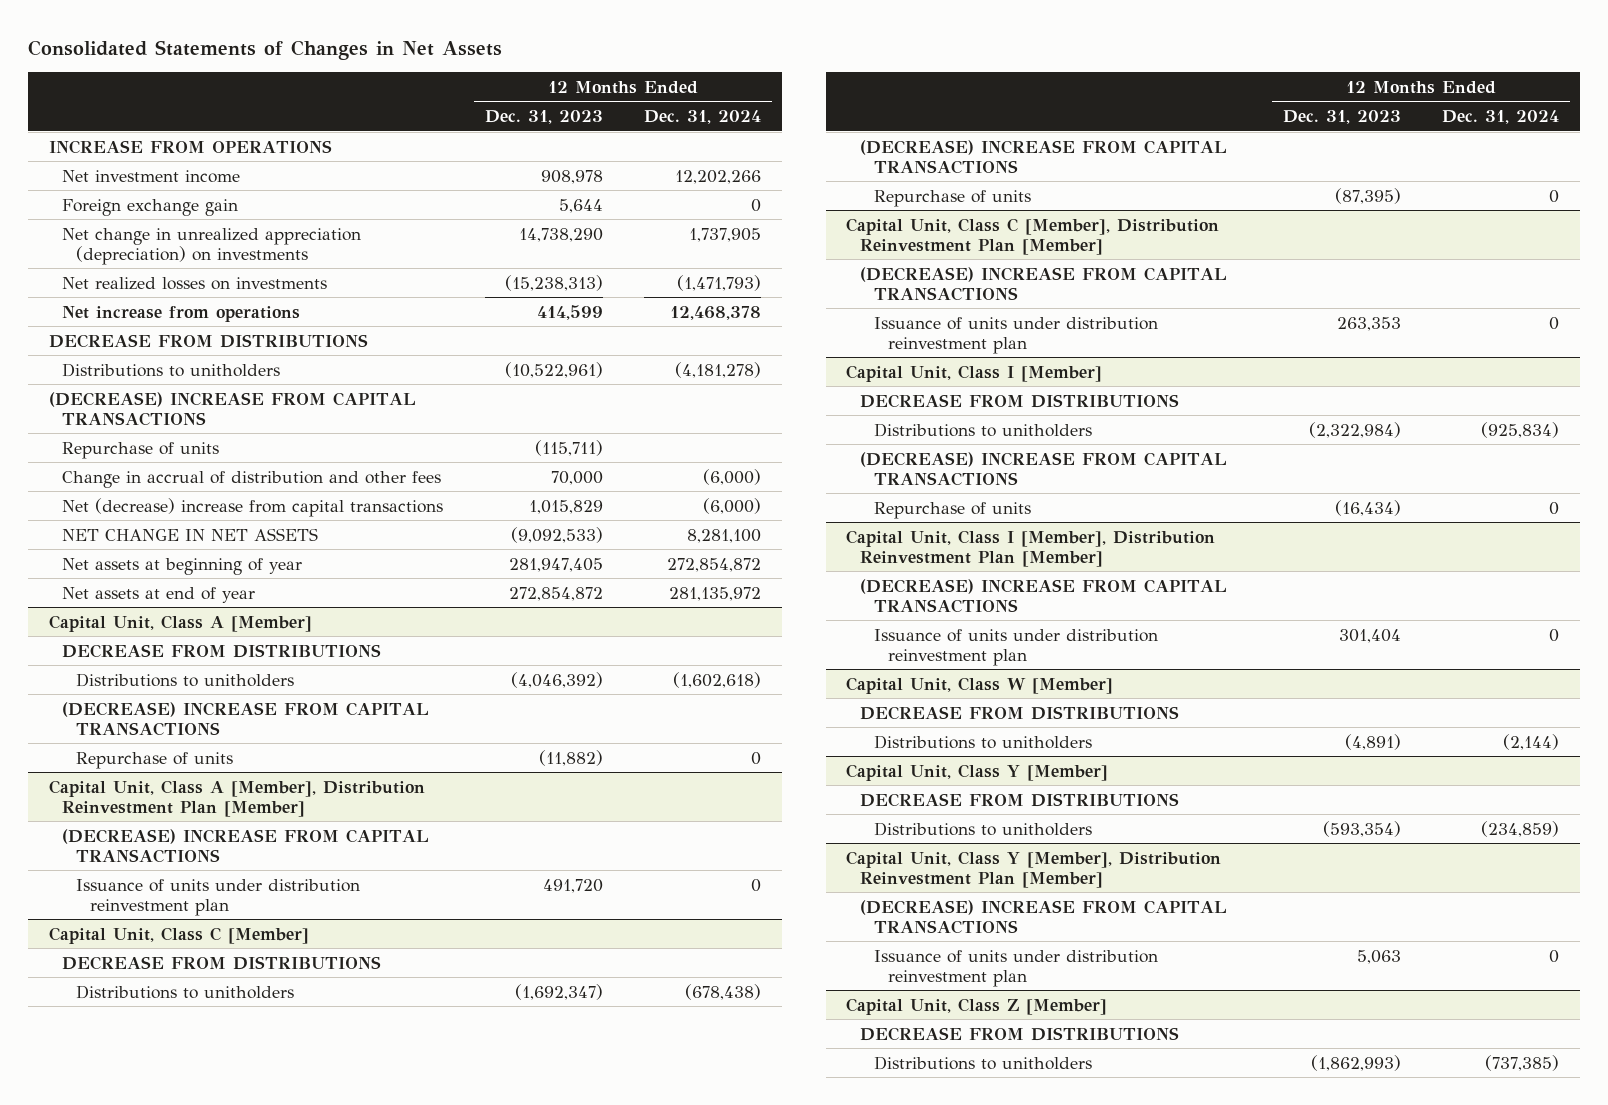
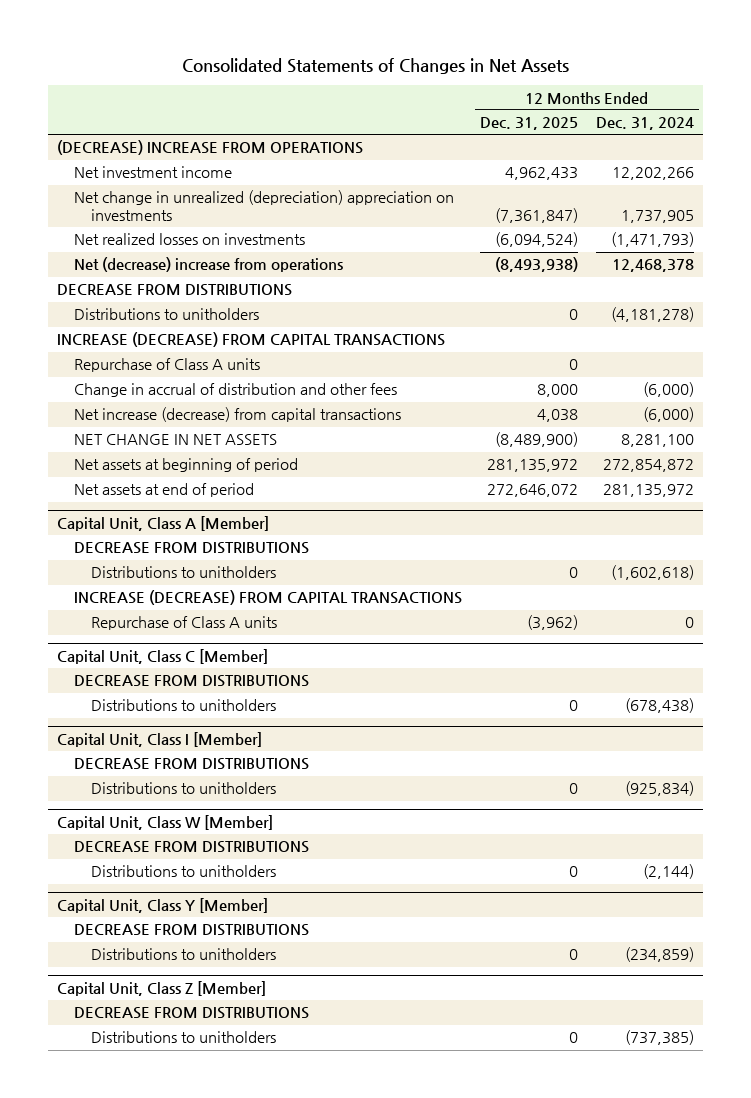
- | 12 Months Ended Dec. 31, 2023 | 12 Months Ended Dec. 31, 2024
+ | 12 Months Ended Dec. 31, 2025 | 12 Months Ended Dec. 31, 2024
- INCREASE FROM OPERATIONS
+ (DECREASE) INCREASE FROM OPERATIONS
- Foreign exchange gain | 5,644 | 0
- Net change in unrealized appreciation (depreciation) on investments | 14,738,290 | 1,737,905
+ Net change in unrealized (depreciation) appreciation on investments | (7,361,847) | 1,737,905
- Net increase from operations | 414,599 | 12,468,378
+ Net (decrease) increase from operations | (8,493,938) | 12,468,378
- (DECREASE) INCREASE FROM CAPITAL TRANSACTIONS
- Repurchase of units | (115,711) |
+ INCREASE (DECREASE) FROM CAPITAL TRANSACTIONS
+ Repurchase of Class A units | 0 |
- Net (decrease) increase from capital transactions | 1,015,829 | (6,000)
+ Net increase (decrease) from capital transactions | 4,038 | (6,000)
- Net assets at beginning of year | 281,947,405 | 272,854,872
- Net assets at end of year | 272,854,872 | 281,135,972
+ Net assets at beginning of period | 281,135,972 | 272,854,872
+ Net assets at end of period | 272,646,072 | 281,135,972
@ Capital Unit, Class A [Member]
- (DECREASE) INCREASE FROM CAPITAL TRANSACTIONS
- Repurchase of units | (11,882) | 0
- Capital Unit, Class A [Member], Distribution Reinvestment Plan [Member]
- (DECREASE) INCREASE FROM CAPITAL TRANSACTIONS
- Issuance of units under distribution reinvestment plan | 491,720 | 0
@ Capital Unit, Class A [Member]
+ INCREASE (DECREASE) FROM CAPITAL TRANSACTIONS
+ Repurchase of Class A units | (3,962) | 0
@ Capital Unit, Class C [Member]
- (DECREASE) INCREASE FROM CAPITAL TRANSACTIONS
- Repurchase of units | (87,395) | 0
- Capital Unit, Class C [Member], Distribution Reinvestment Plan [Member]
- (DECREASE) INCREASE FROM CAPITAL TRANSACTIONS
- Issuance of units under distribution reinvestment plan | 263,353 | 0
@ Capital Unit, Class I [Member]
- (DECREASE) INCREASE FROM CAPITAL TRANSACTIONS
- Repurchase of units | (16,434) | 0
- Capital Unit, Class I [Member], Distribution Reinvestment Plan [Member]
- (DECREASE) INCREASE FROM CAPITAL TRANSACTIONS
- Issuance of units under distribution reinvestment plan | 301,404 | 0
- Capital Unit, Class Y [Member], Distribution Reinvestment Plan [Member]
- (DECREASE) INCREASE FROM CAPITAL TRANSACTIONS
- Issuance of units under distribution reinvestment plan | 5,063 | 0

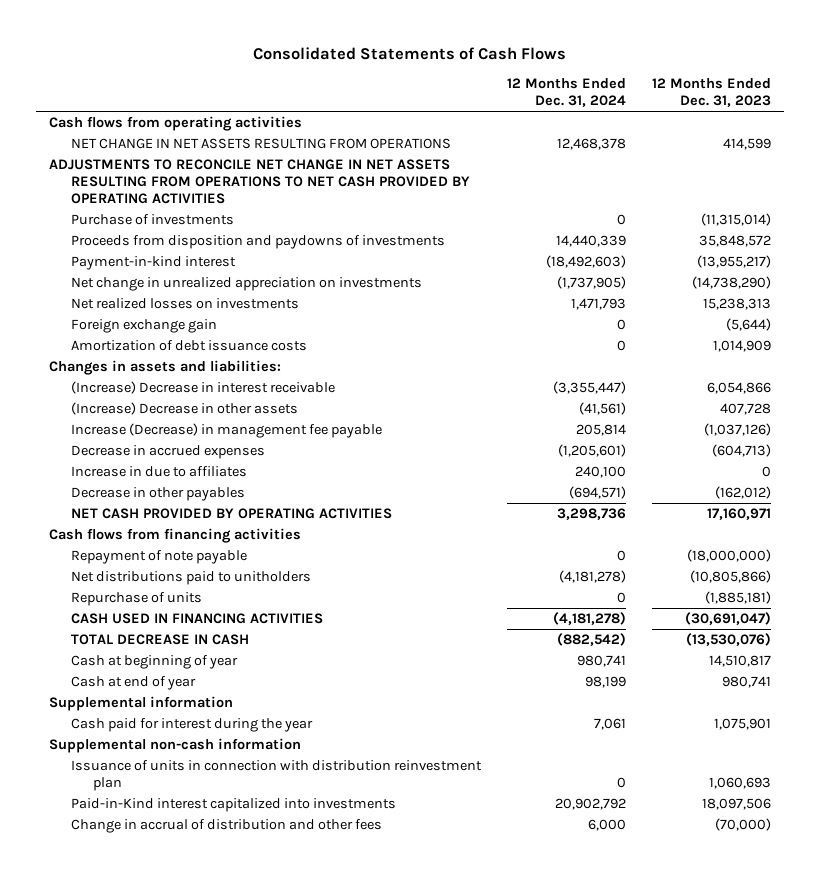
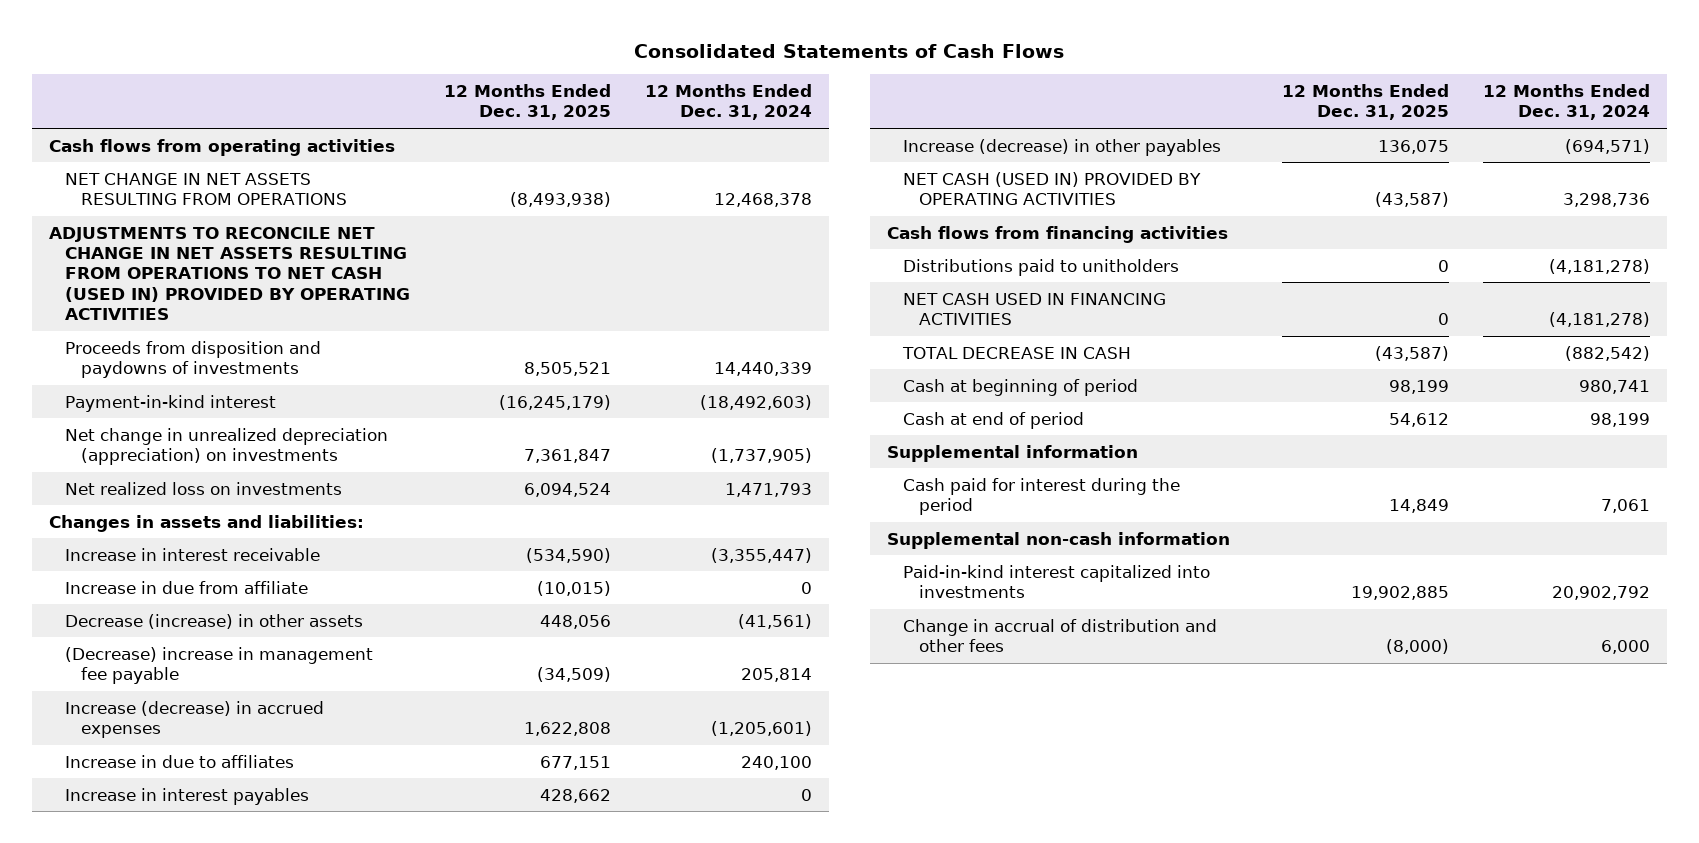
- | 12 Months Ended Dec. 31, 2024 | 12 Months Ended Dec. 31, 2023
+ | 12 Months Ended Dec. 31, 2025 | 12 Months Ended Dec. 31, 2024
- ADJUSTMENTS TO RECONCILE NET CHANGE IN NET ASSETS RESULTING FROM OPERATIONS TO NET CASH PROVIDED BY OPERATING ACTIVITIES
- Purchase of investments | 0 | (11,315,014)
+ ADJUSTMENTS TO RECONCILE NET CHANGE IN NET ASSETS RESULTING FROM OPERATIONS TO NET CASH (USED IN) PROVIDED BY OPERATING ACTIVITIES
- Net change in unrealized appreciation on investments | (1,737,905) | (14,738,290)
- Net realized losses on investments | 1,471,793 | 15,238,313
- Foreign exchange gain | 0 | (5,644)
- Amortization of debt issuance costs | 0 | 1,014,909
+ Net change in unrealized depreciation (appreciation) on investments | 7,361,847 | (1,737,905)
+ Net realized loss on investments | 6,094,524 | 1,471,793
- (Increase) Decrease in interest receivable | (3,355,447) | 6,054,866
- (Increase) Decrease in other assets | (41,561) | 407,728
- Increase (Decrease) in management fee payable | 205,814 | (1,037,126)
- Decrease in accrued expenses | (1,205,601) | (604,713)
+ Increase in interest receivable | (534,590) | (3,355,447)
+ Increase in due from affiliate | (10,015) | 0
+ Decrease (increase) in other assets | 448,056 | (41,561)
+ (Decrease) increase in management fee payable | (34,509) | 205,814
+ Increase (decrease) in accrued expenses | 1,622,808 | (1,205,601)
- Decrease in other payables | (694,571) | (162,012)
- NET CASH PROVIDED BY OPERATING ACTIVITIES | 3,298,736 | 17,160,971
+ Increase in interest payables | 428,662 | 0
+ Increase (decrease) in other payables | 136,075 | (694,571)
+ NET CASH (USED IN) PROVIDED BY OPERATING ACTIVITIES | (43,587) | 3,298,736
- Repayment of note payable | 0 | (18,000,000)
- Net distributions paid to unitholders | (4,181,278) | (10,805,866)
- Repurchase of units | 0 | (1,885,181)
- CASH USED IN FINANCING ACTIVITIES | (4,181,278) | (30,691,047)
+ Distributions paid to unitholders | 0 | (4,181,278)
+ NET CASH USED IN FINANCING ACTIVITIES | 0 | (4,181,278)
- Cash at beginning of year | 980,741 | 14,510,817
- Cash at end of year | 98,199 | 980,741
+ Cash at beginning of period | 98,199 | 980,741
+ Cash at end of period | 54,612 | 98,199
- Cash paid for interest during the year | 7,061 | 1,075,901
+ Cash paid for interest during the period | 14,849 | 7,061
- Issuance of units in connection with distribution reinvestment plan | 0 | 1,060,693
- Paid-in-Kind interest capitalized into investments | 20,902,792 | 18,097,506
+ Paid-in-kind interest capitalized into investments | 19,902,885 | 20,902,792

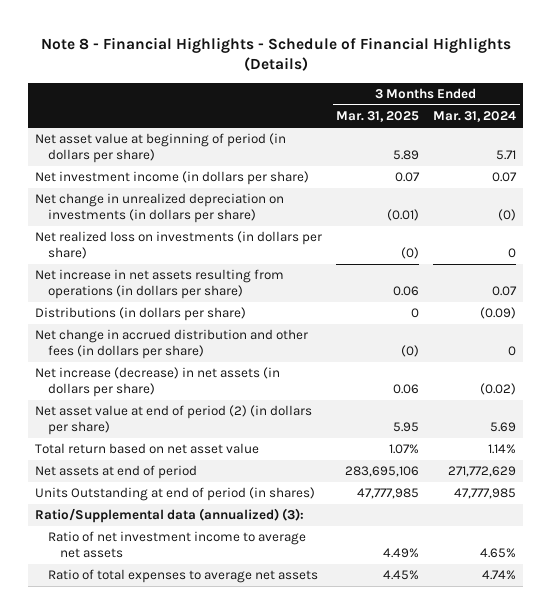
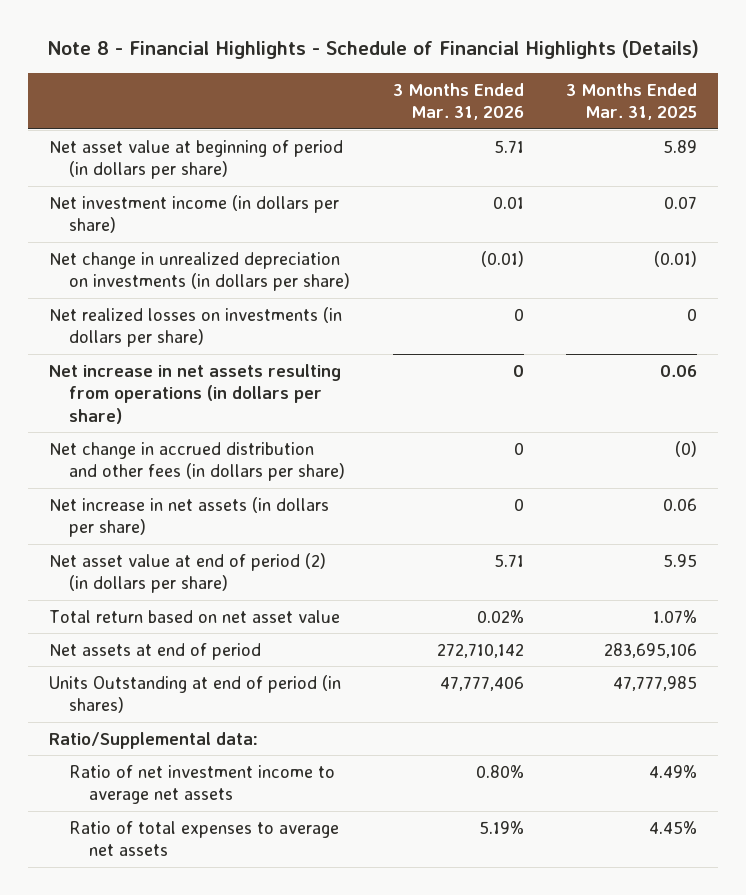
- | 3 Months Ended Mar. 31, 2025 | 3 Months Ended Mar. 31, 2024
+ | 3 Months Ended Mar. 31, 2026 | 3 Months Ended Mar. 31, 2025
- Net realized loss on investments (in dollars per share) | (0) | 0
+ Net realized losses on investments (in dollars per share) | 0 | 0
- Distributions (in dollars per share) | 0 | (0.09)
- Net increase (decrease) in net assets (in dollars per share) | 0.06 | (0.02)
+ Net increase in net assets (in dollars per share) | 0 | 0.06
- Ratio/Supplemental data (annualized) (3):
+ Ratio/Supplemental data:

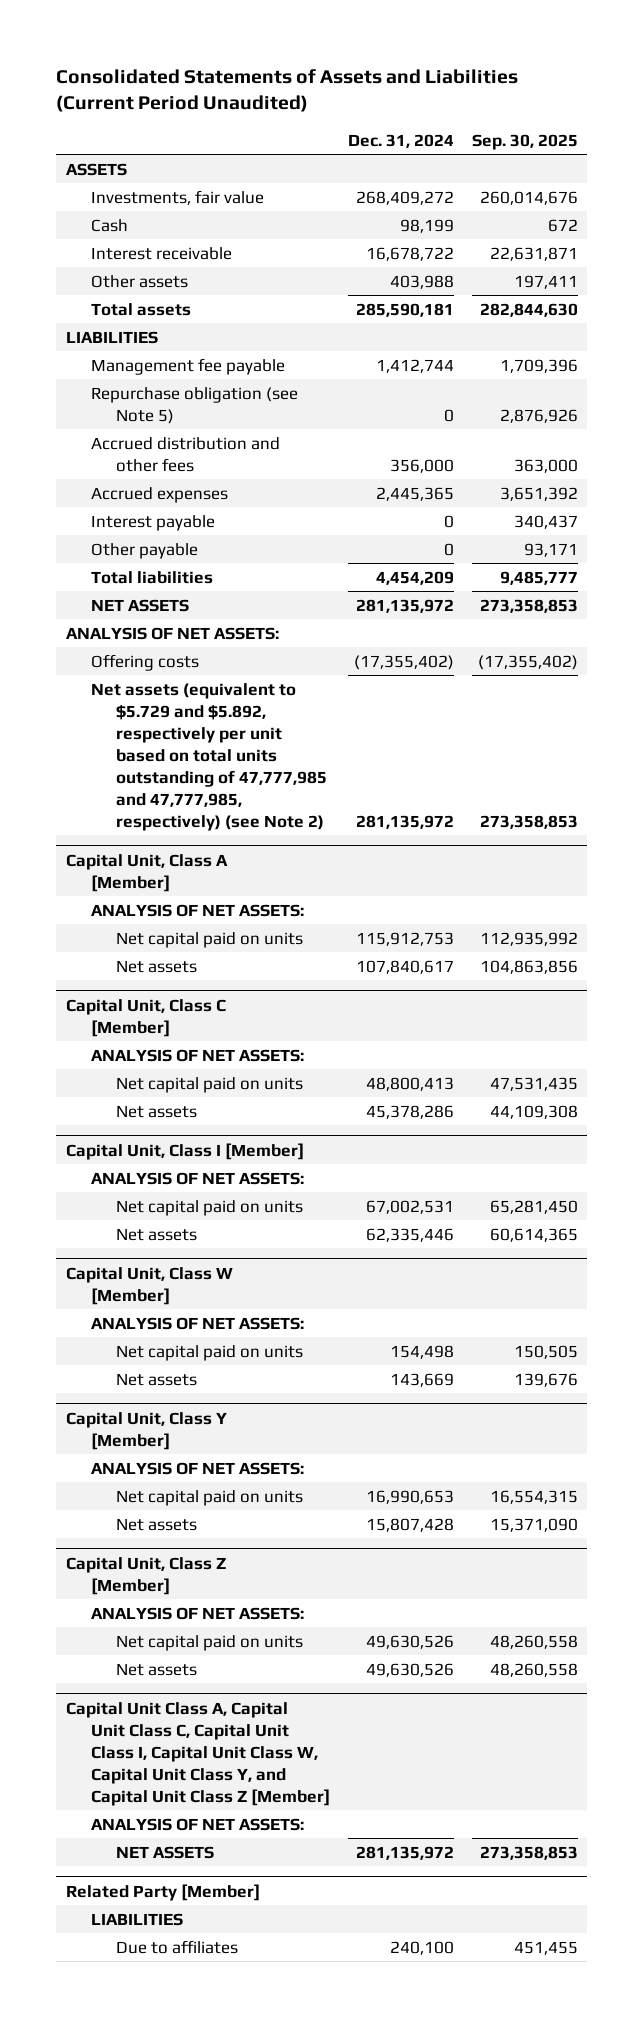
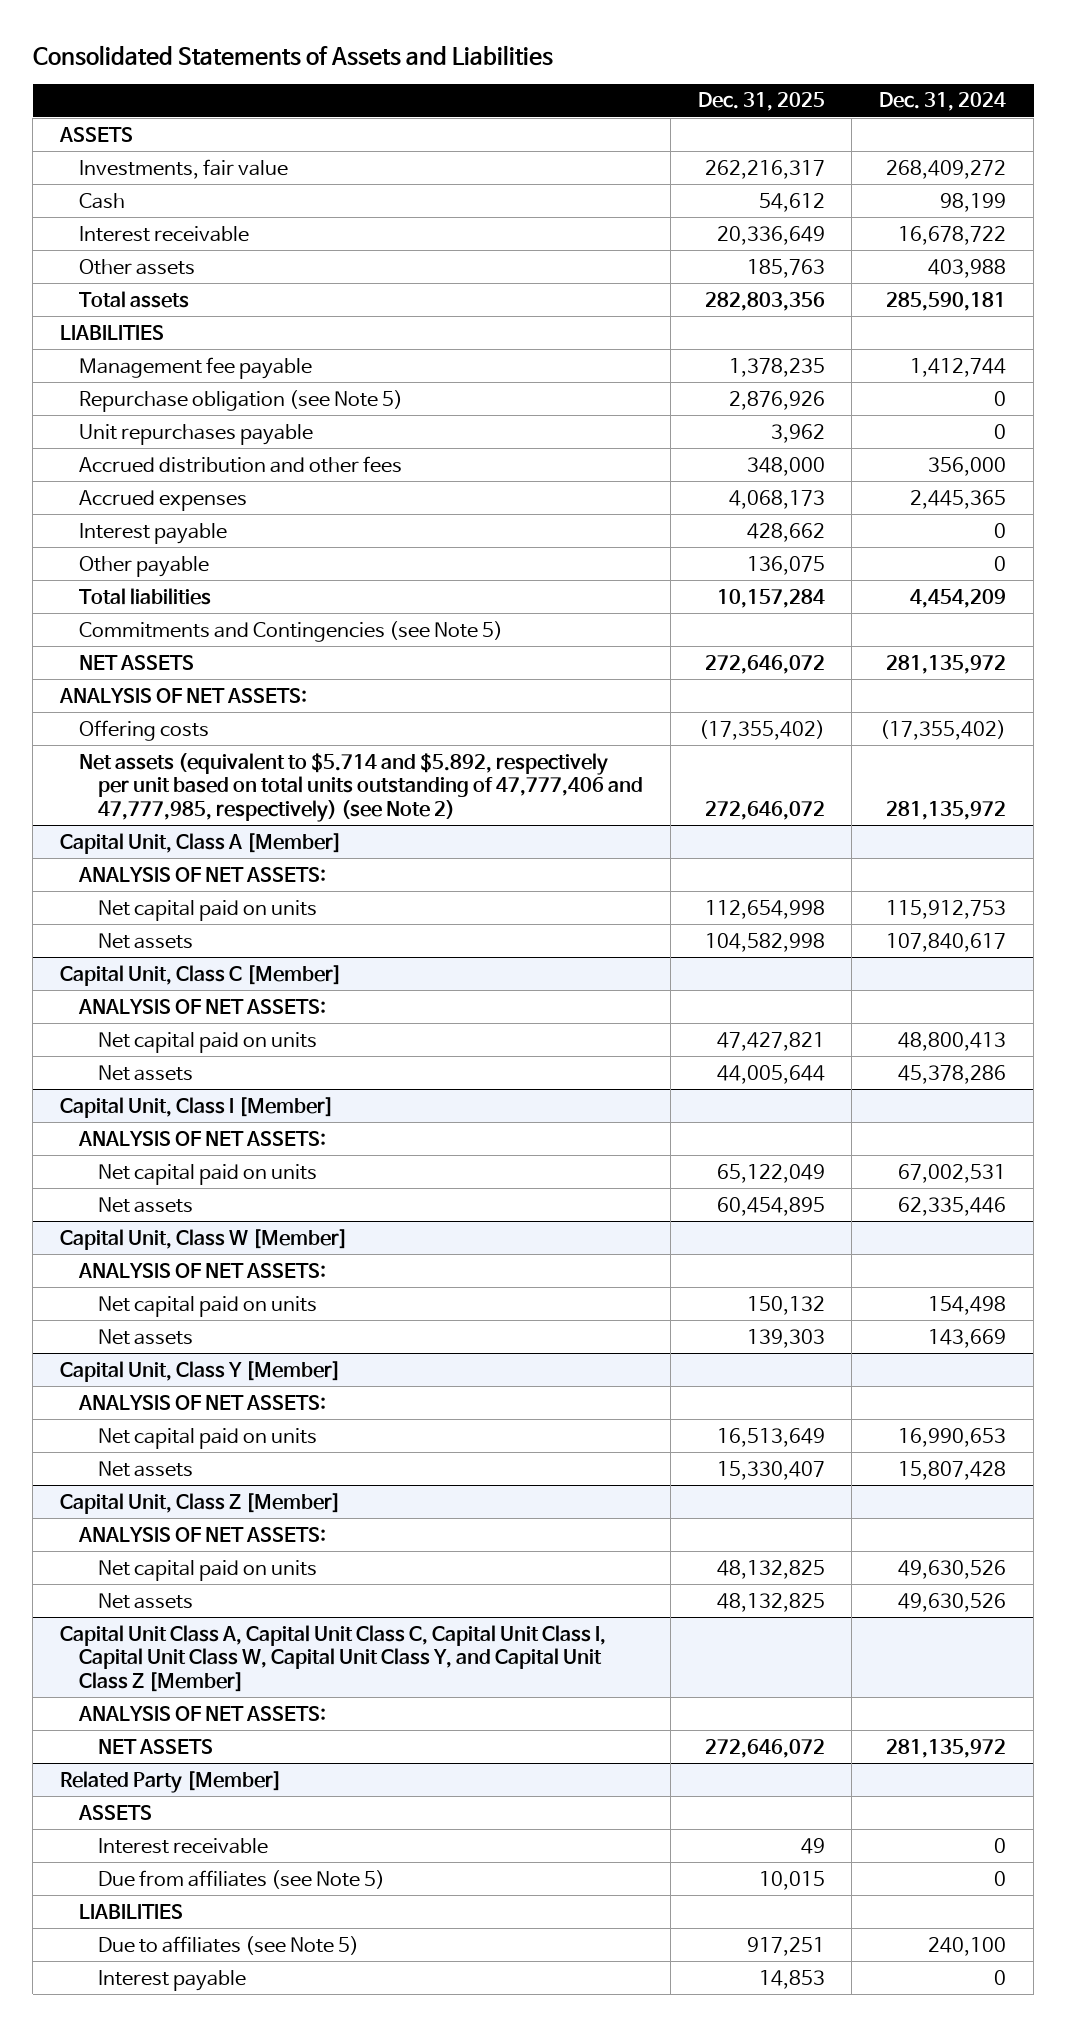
- Consolidated Statements of Assets and Liabilities (Current Period Unaudited)
+ Consolidated Statements of Assets and Liabilities
- | Dec. 31, 2024 | Sep. 30, 2025
+ | Dec. 31, 2025 | Dec. 31, 2024
+ Unit repurchases payable | 3,962 | 0
+ Commitments and Contingencies (see Note 5)
- Net assets (equivalent to $5.729 and $5.892, respectively per unit based on total units outstanding of 47,777,985 and 47,777,985, respectively) (see Note 2) | 281,135,972 | 273,358,853
+ Net assets (equivalent to $5.714 and $5.892, respectively per unit based on total units outstanding of 47,777,406 and 47,777,985, respectively) (see Note 2) | 272,646,072 | 281,135,972
@ Related Party [Member]
+ ASSETS
+ Interest receivable | 49 | 0
+ Due from affiliates (see Note 5) | 10,015 | 0
- Due to affiliates | 240,100 | 451,455
+ Due to affiliates (see Note 5) | 917,251 | 240,100
+ Interest payable | 14,853 | 0

